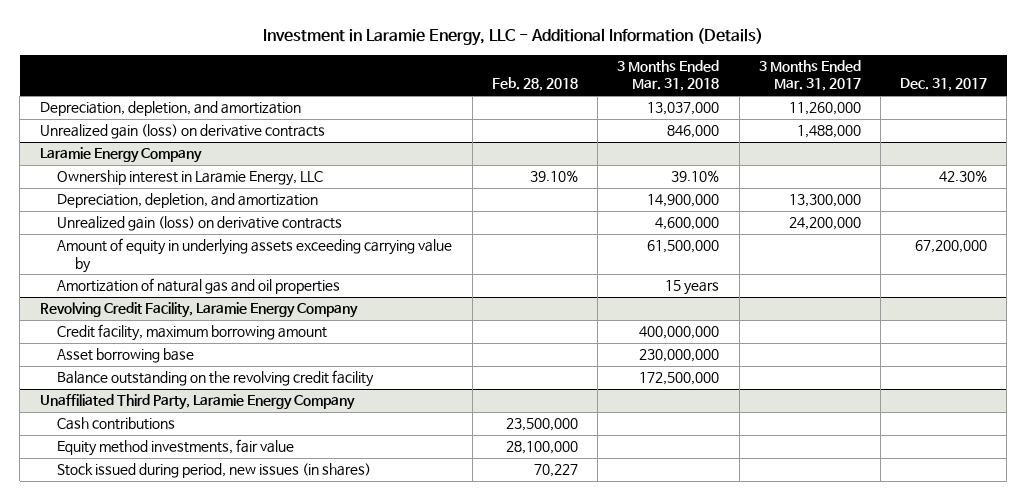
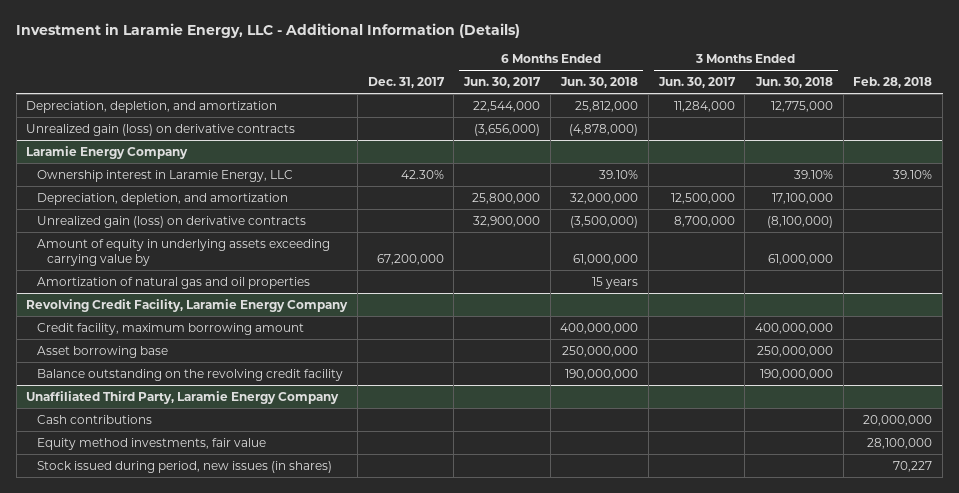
- | Feb. 28, 2018 | 3 Months Ended Mar. 31, 2018 | 3 Months Ended Mar. 31, 2017 | Dec. 31, 2017
+ | Dec. 31, 2017 | 6 Months Ended Jun. 30, 2017 | 6 Months Ended Jun. 30, 2018 | 3 Months Ended Jun. 30, 2017 | 3 Months Ended Jun. 30, 2018 | Feb. 28, 2018
@ Unaffiliated Third Party, Laramie Energy Company
- Cash contributions | 23,500,000 | | |
+ Cash contributions | | | | | | 20,000,000

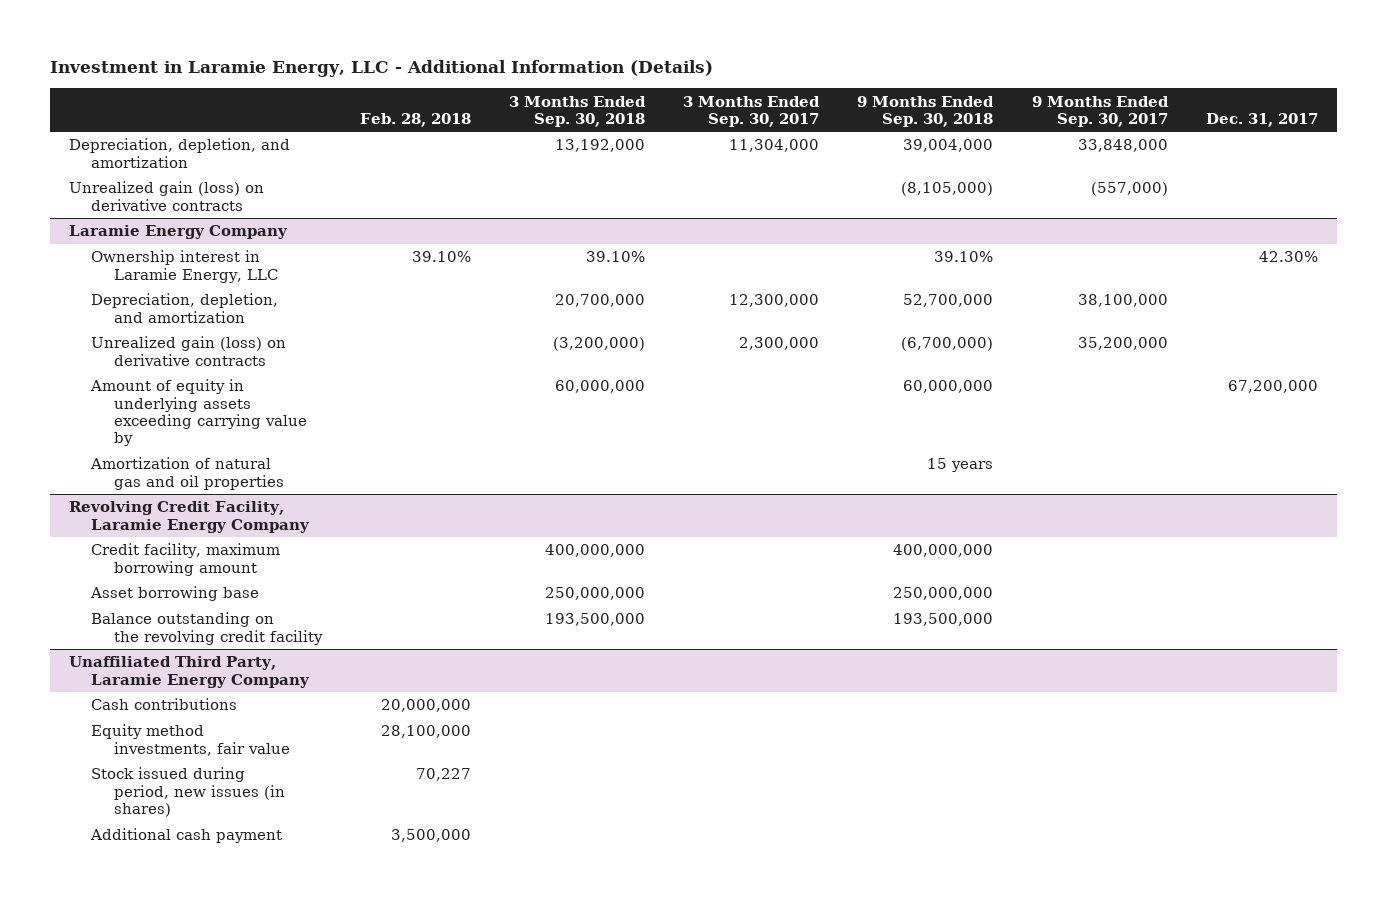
- | Dec. 31, 2017 | 6 Months Ended Jun. 30, 2017 | 6 Months Ended Jun. 30, 2018 | 3 Months Ended Jun. 30, 2017 | 3 Months Ended Jun. 30, 2018 | Feb. 28, 2018
+ | Feb. 28, 2018 | 3 Months Ended Sep. 30, 2018 | 3 Months Ended Sep. 30, 2017 | 9 Months Ended Sep. 30, 2018 | 9 Months Ended Sep. 30, 2017 | Dec. 31, 2017
@ Unaffiliated Third Party, Laramie Energy Company
+ Additional cash payment | 3,500,000 | | | | |

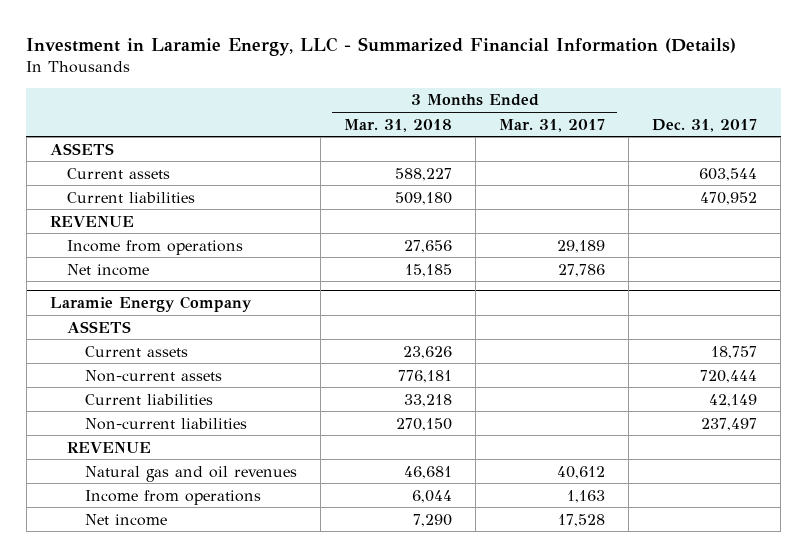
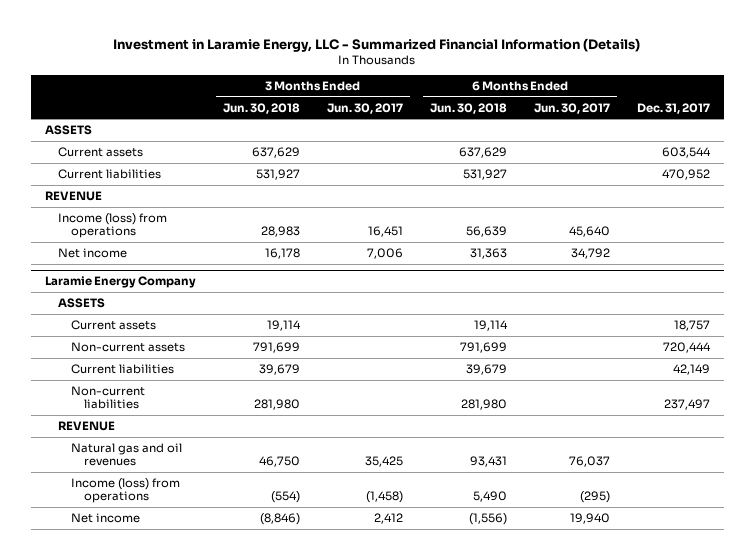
- | 3 Months Ended Mar. 31, 2018 | 3 Months Ended Mar. 31, 2017 | Dec. 31, 2017
+ | 3 Months Ended Jun. 30, 2018 | 3 Months Ended Jun. 30, 2017 | 6 Months Ended Jun. 30, 2018 | 6 Months Ended Jun. 30, 2017 | Dec. 31, 2017
- Income from operations | 27,656 | 29,189 |
+ Income (loss) from operations | 28,983 | 16,451 | 56,639 | 45,640 |
@ Laramie Energy Company
- Income from operations | 6,044 | 1,163 |
+ Income (loss) from operations | (554) | (1,458) | 5,490 | (295) |

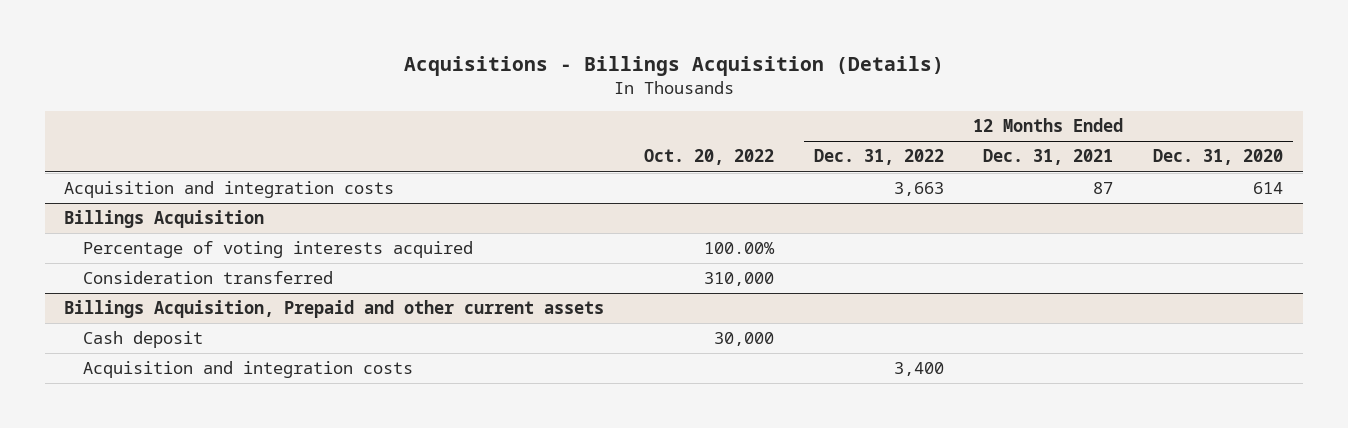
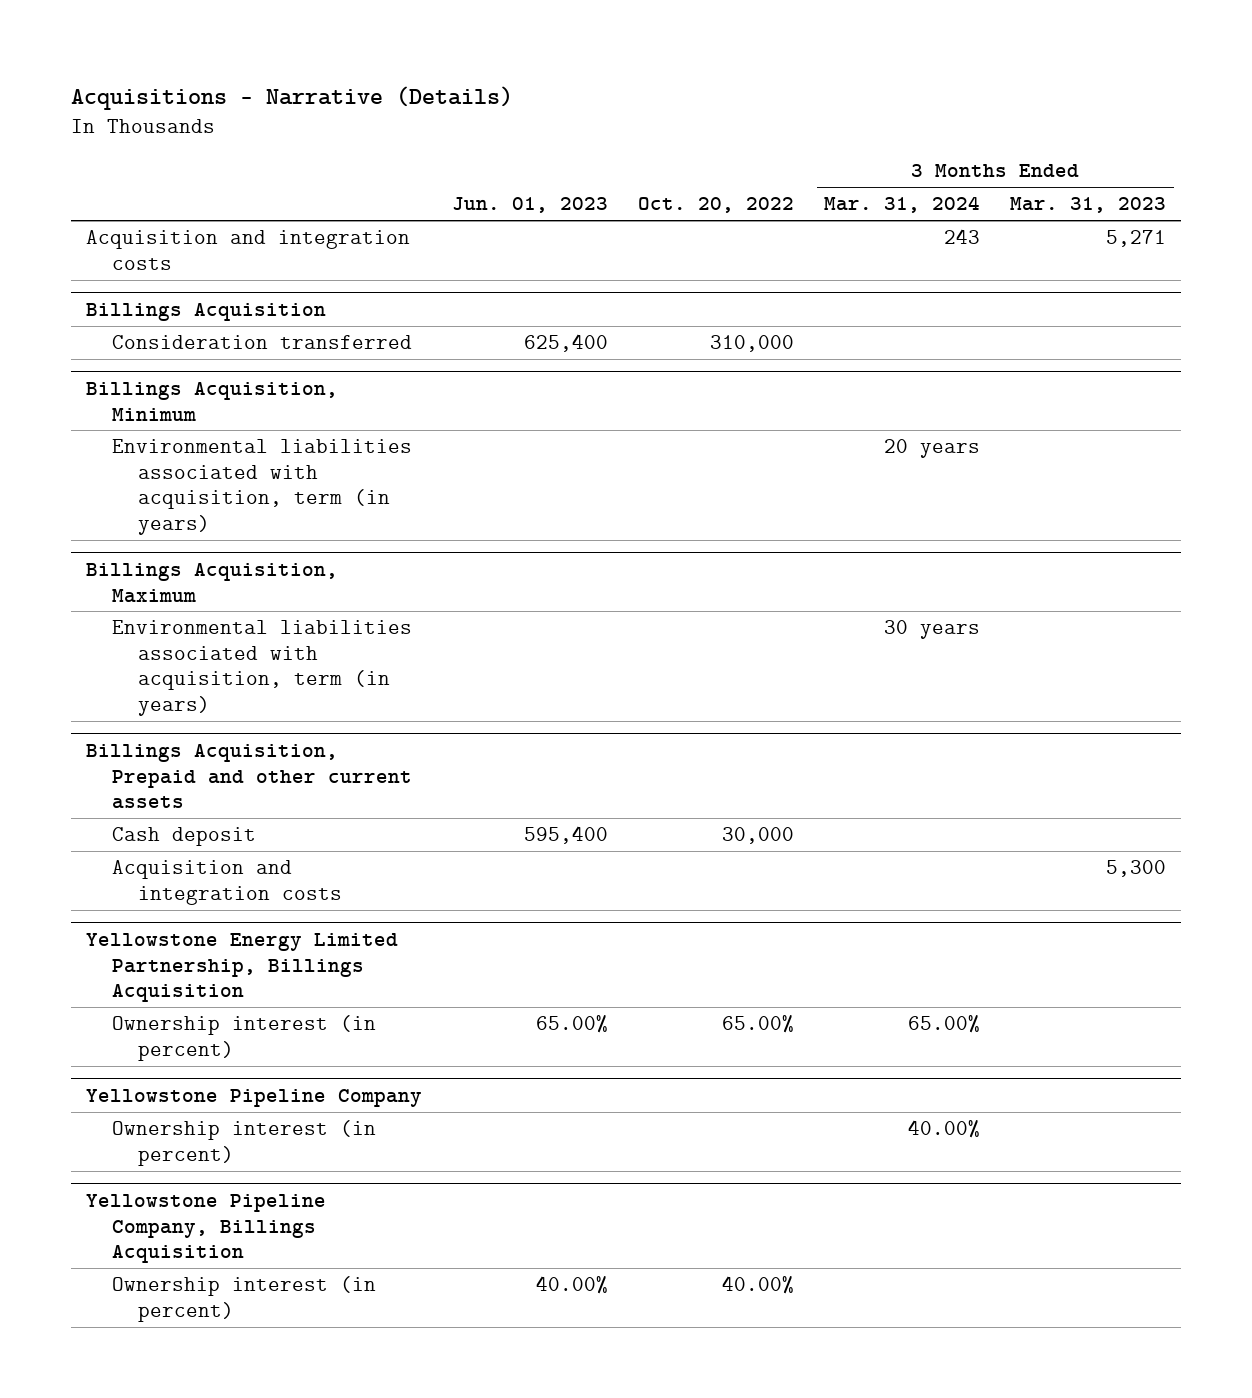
- Acquisitions - Billings Acquisition (Details)
+ Acquisitions - Narrative (Details)
- | Oct. 20, 2022 | 12 Months Ended Dec. 31, 2022 | 12 Months Ended Dec. 31, 2021 | 12 Months Ended Dec. 31, 2020
+ | Jun. 01, 2023 | Oct. 20, 2022 | 3 Months Ended Mar. 31, 2024 | 3 Months Ended Mar. 31, 2023
@ Billings Acquisition
- Percentage of voting interests acquired | 100.00% | | |
+ Billings Acquisition, Minimum
+ Environmental liabilities associated with acquisition, term (in years) | | | 20 years |
+ Billings Acquisition, Maximum
+ Environmental liabilities associated with acquisition, term (in years) | | | 30 years |
+ Yellowstone Energy Limited Partnership, Billings Acquisition
+ Ownership interest (in percent) | 65.00% | 65.00% | 65.00% |
+ Yellowstone Pipeline Company
+ Ownership interest (in percent) | | | 40.00% |
+ Yellowstone Pipeline Company, Billings Acquisition
+ Ownership interest (in percent) | 40.00% | 40.00% | |

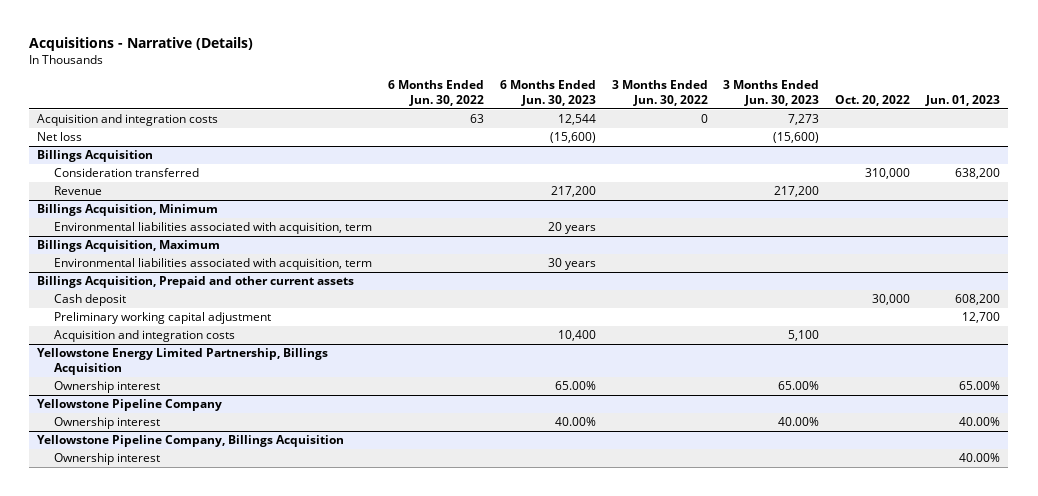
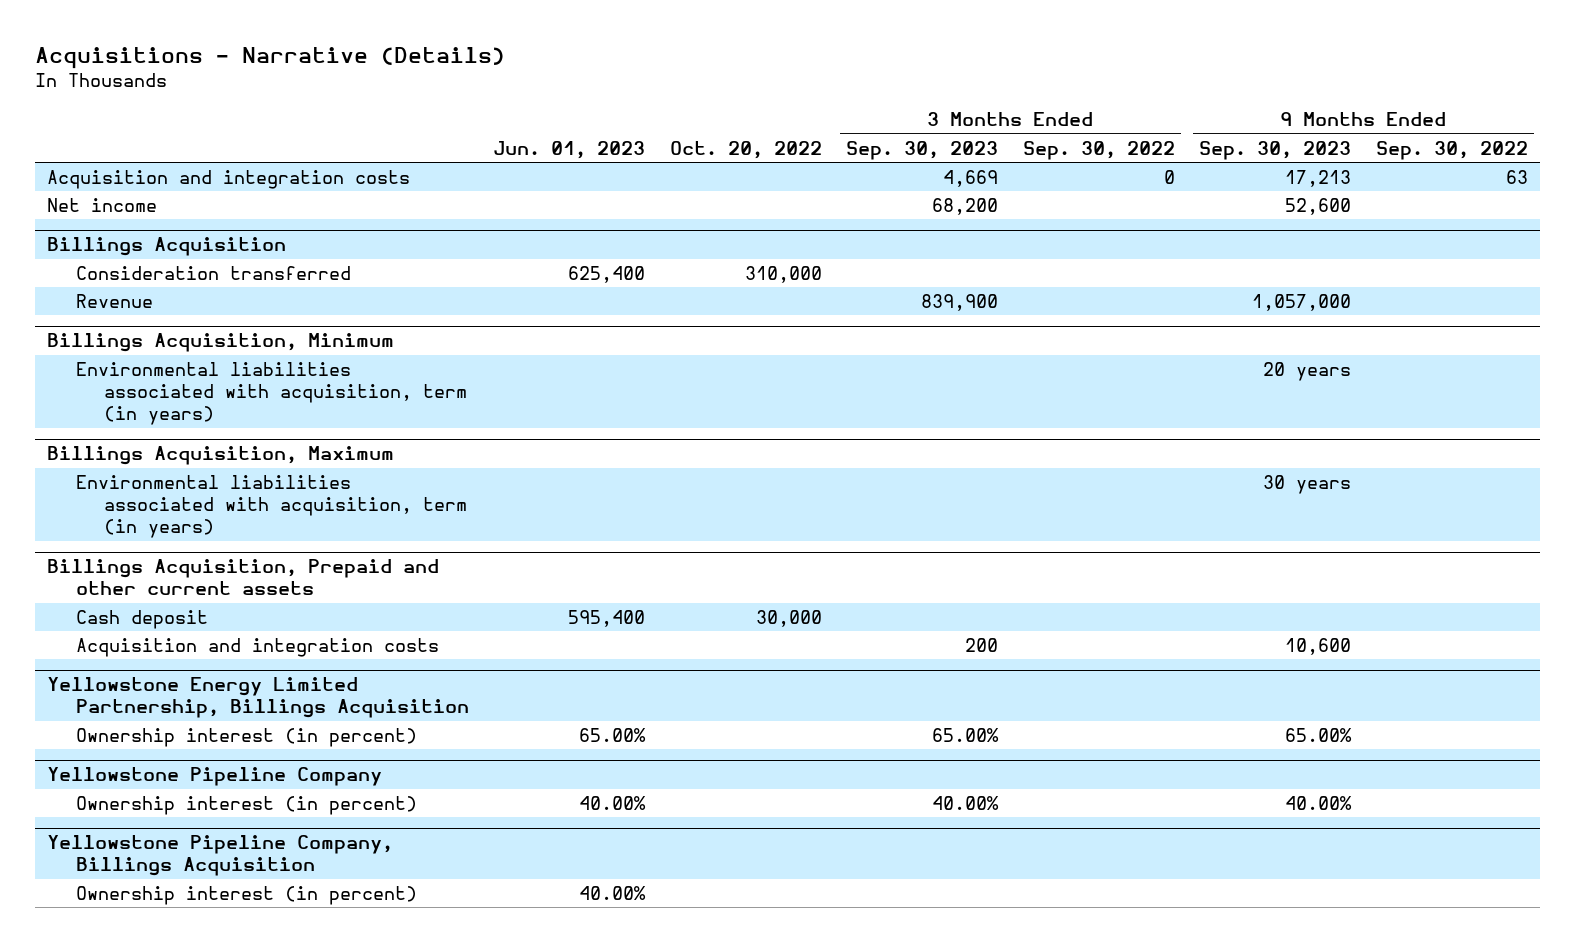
- | 6 Months Ended Jun. 30, 2022 | 6 Months Ended Jun. 30, 2023 | 3 Months Ended Jun. 30, 2022 | 3 Months Ended Jun. 30, 2023 | Oct. 20, 2022 | Jun. 01, 2023
+ | Jun. 01, 2023 | Oct. 20, 2022 | 3 Months Ended Sep. 30, 2023 | 3 Months Ended Sep. 30, 2022 | 9 Months Ended Sep. 30, 2023 | 9 Months Ended Sep. 30, 2022
- Net loss | | (15,600) | | (15,600) | |
+ Net income | | | 68,200 | | 52,600 |
@ Billings Acquisition
- Consideration transferred | | | | | 310,000 | 638,200
+ Consideration transferred | 625,400 | 310,000 | | | |
@ Billings Acquisition, Minimum
- Environmental liabilities associated with acquisition, term | | 20 years | | | |
+ Environmental liabilities associated with acquisition, term (in years) | | | | | 20 years |
@ Billings Acquisition, Maximum
- Environmental liabilities associated with acquisition, term | | 30 years | | | |
+ Environmental liabilities associated with acquisition, term (in years) | | | | | 30 years |
@ Billings Acquisition, Prepaid and other current assets
- Cash deposit | | | | | 30,000 | 608,200
- Preliminary working capital adjustment | | | | | | 12,700
+ Cash deposit | 595,400 | 30,000 | | | |
@ Yellowstone Energy Limited Partnership, Billings Acquisition
- Ownership interest | | 65.00% | | 65.00% | | 65.00%
+ Ownership interest (in percent) | 65.00% | | 65.00% | | 65.00% |
@ Yellowstone Pipeline Company
- Ownership interest | | 40.00% | | 40.00% | | 40.00%
+ Ownership interest (in percent) | 40.00% | | 40.00% | | 40.00% |
@ Yellowstone Pipeline Company, Billings Acquisition
- Ownership interest | | | | | | 40.00%
+ Ownership interest (in percent) | 40.00% | | | | |

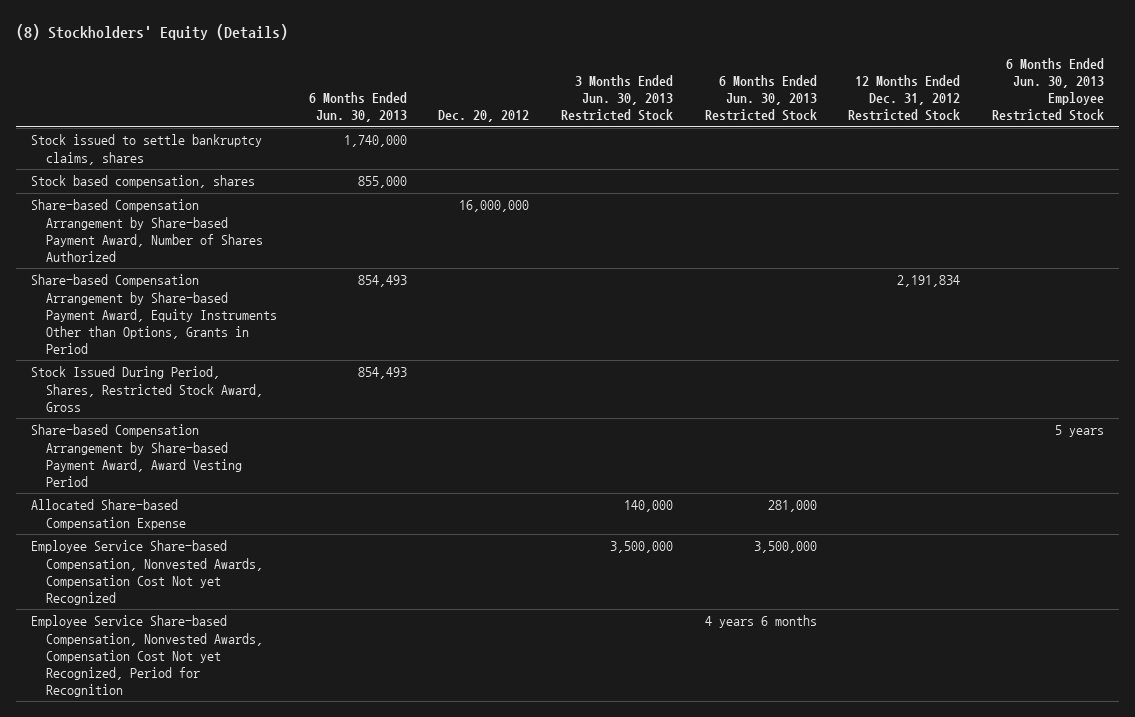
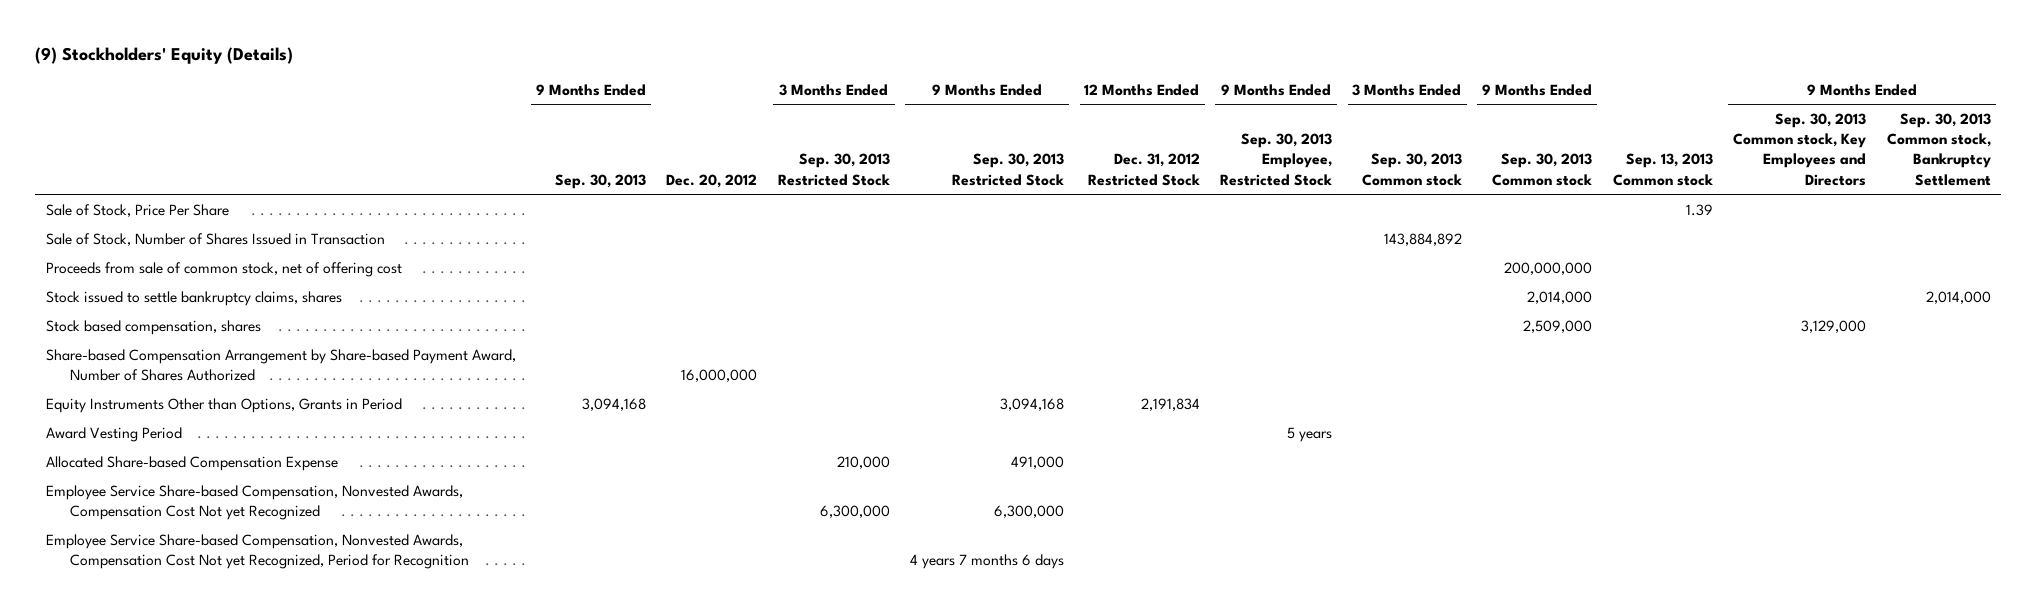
- (8) Stockholders' Equity (Details)
+ (9) Stockholders' Equity (Details)
- | 6 Months Ended Jun. 30, 2013 | Dec. 20, 2012 | 3 Months Ended Jun. 30, 2013 Restricted Stock | 6 Months Ended Jun. 30, 2013 Restricted Stock | 12 Months Ended Dec. 31, 2012 Restricted Stock | 6 Months Ended Jun. 30, 2013 Employee Restricted Stock
+ | 9 Months Ended Sep. 30, 2013 | Dec. 20, 2012 | 3 Months Ended Sep. 30, 2013 Restricted Stock | 9 Months Ended Sep. 30, 2013 Restricted Stock | 12 Months Ended Dec. 31, 2012 Restricted Stock | 9 Months Ended Sep. 30, 2013 Employee, Restricted Stock | 3 Months Ended Sep. 30, 2013 Common stock | 9 Months Ended Sep. 30, 2013 Common stock | Sep. 13, 2013 Common stock | 9 Months Ended Sep. 30, 2013 Common stock, Key Employees and Directors | 9 Months Ended Sep. 30, 2013 Common stock, Bankruptcy Settlement
+ Sale of Stock, Price Per Share | | | | | | | | | 1.39 | |
+ Sale of Stock, Number of Shares Issued in Transaction | | | | | | | 143,884,892 | | | |
+ Proceeds from sale of common stock, net of offering cost | | | | | | | | 200,000,000 | | |
- Share-based Compensation Arrangement by Share-based Payment Award, Equity Instruments Other than Options, Grants in Period | 854,493 | | | | 2,191,834 |
- Stock Issued During Period, Shares, Restricted Stock Award, Gross | 854,493 | | | | |
- Share-based Compensation Arrangement by Share-based Payment Award, Award Vesting Period | | | | | | 5 years
+ Equity Instruments Other than Options, Grants in Period | 3,094,168 | | | 3,094,168 | 2,191,834 | | | | | |
+ Award Vesting Period | | | | | | 5 years | | | | |

